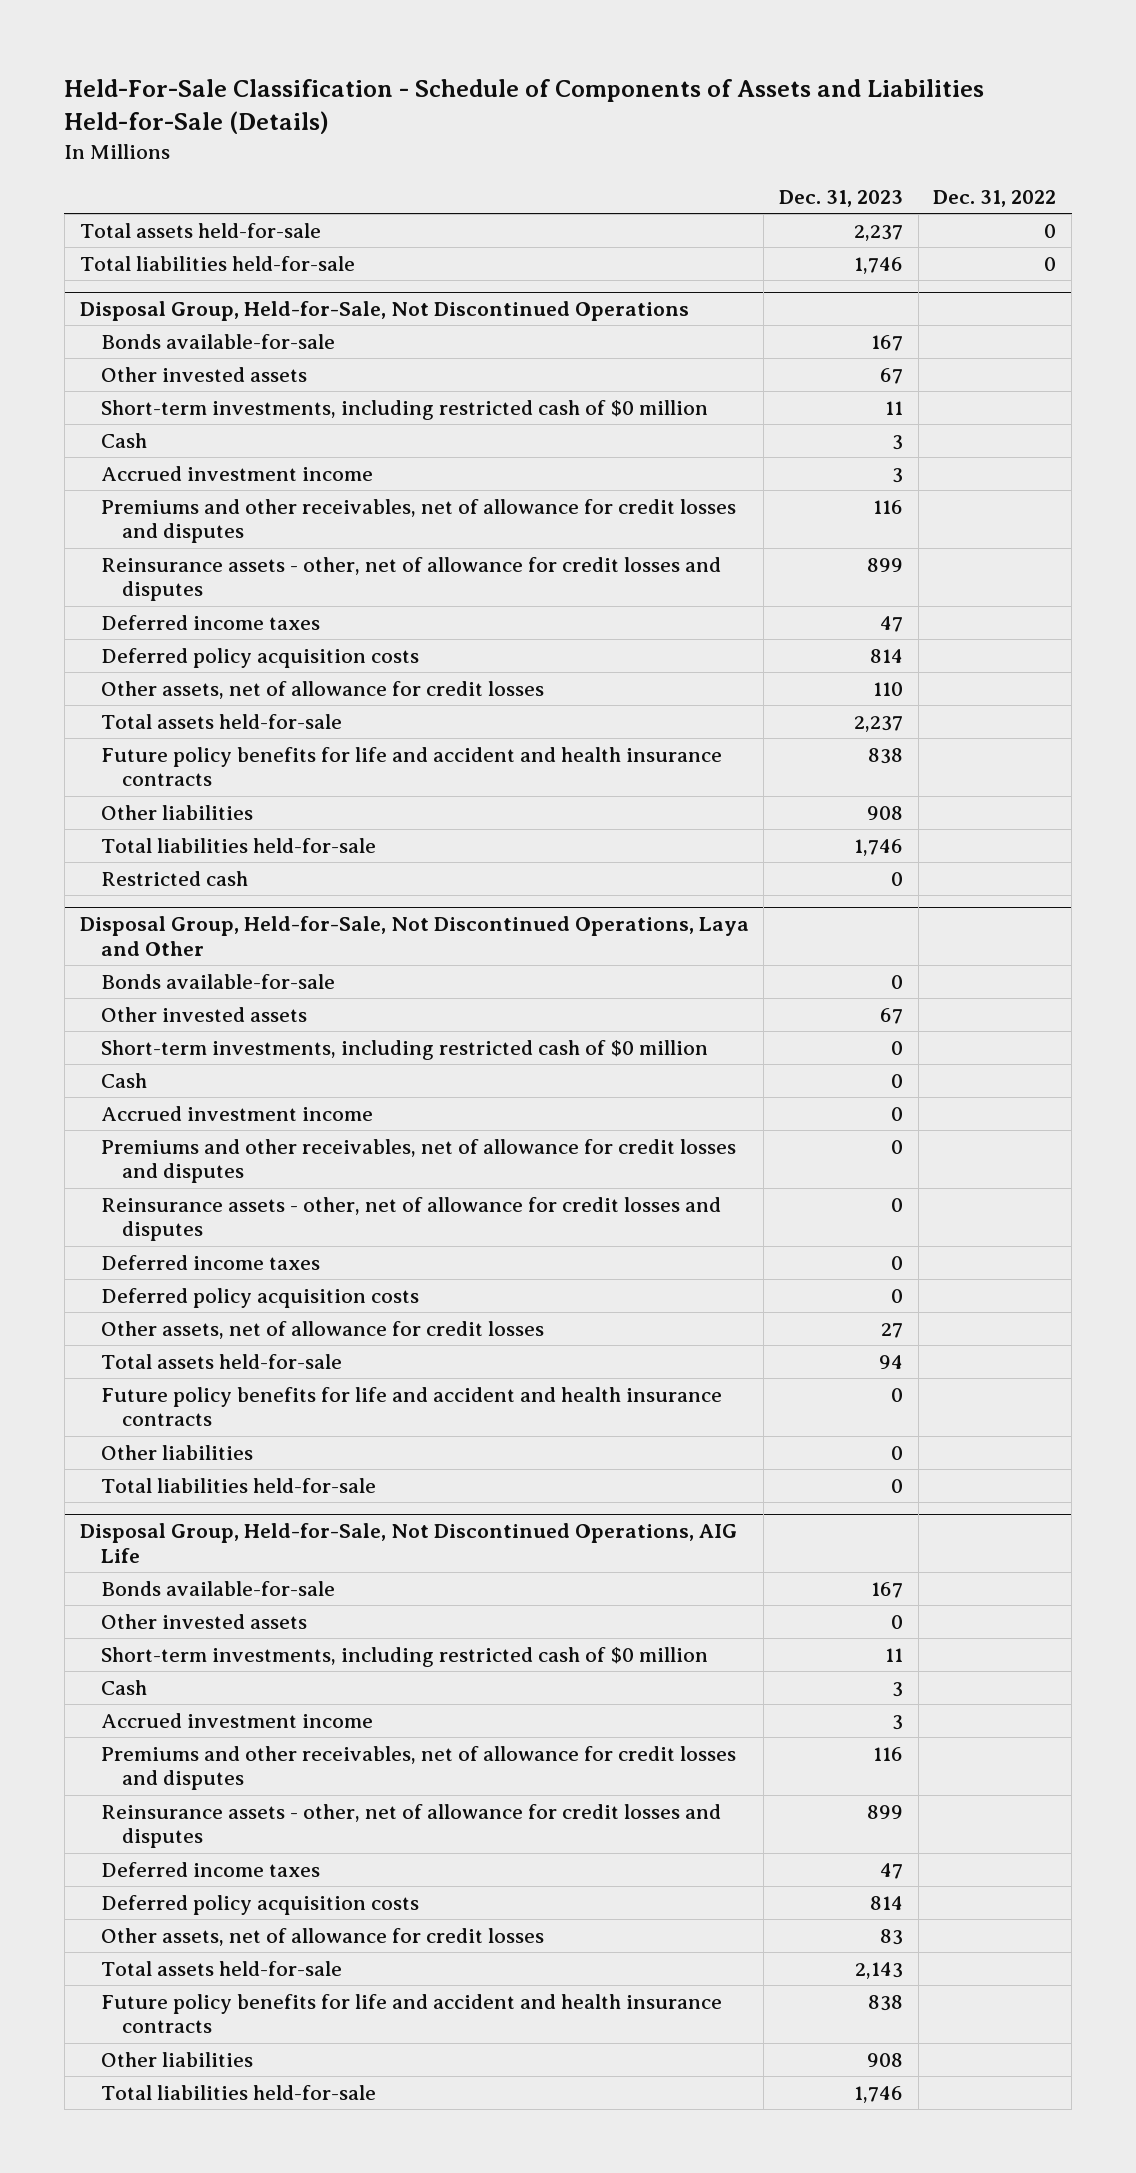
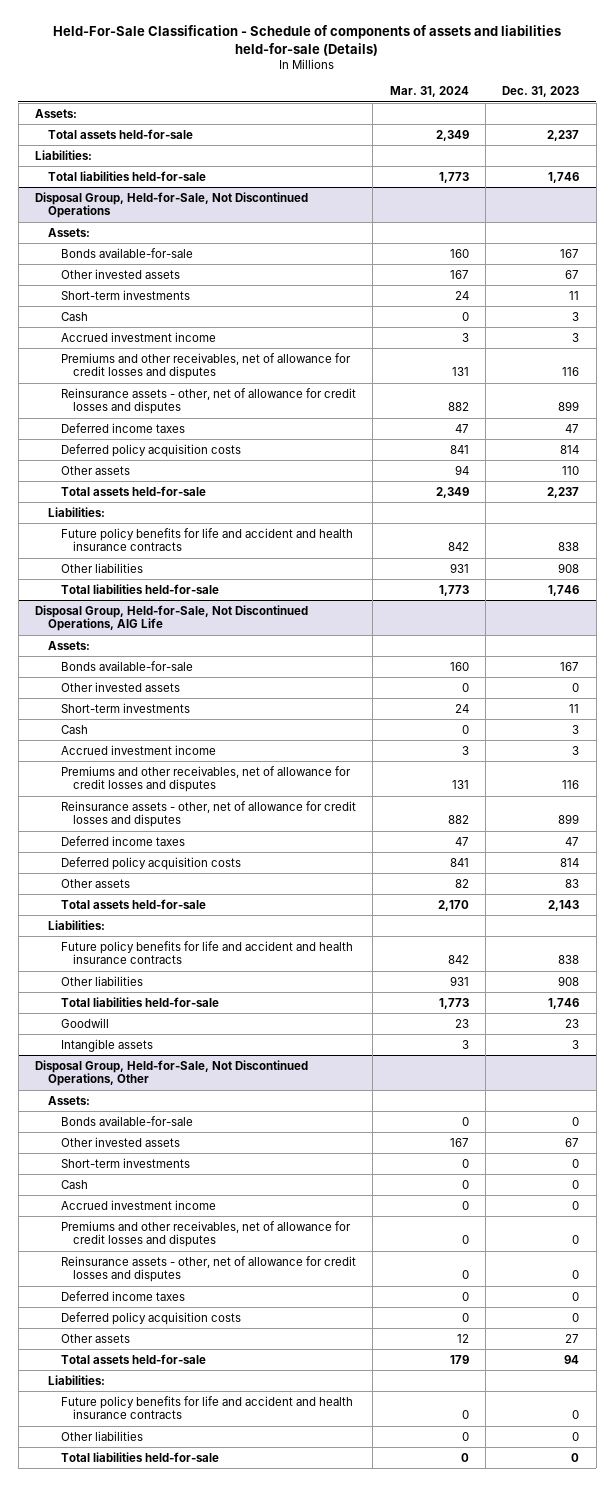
- Held-For-Sale Classification - Schedule of Components of Assets and Liabilities Held-for-Sale (Details)
+ Held-For-Sale Classification - Schedule of components of assets and liabilities held-for-sale (Details)
- | Dec. 31, 2023 | Dec. 31, 2022
+ | Mar. 31, 2024 | Dec. 31, 2023
+ Assets:
+ Liabilities:
@ Disposal Group, Held-for-Sale, Not Discontinued Operations
+ Assets:
- Short-term investments, including restricted cash of $0 million | 11 |
+ Short-term investments | 24 | 11
- Other assets, net of allowance for credit losses | 110 |
+ Other assets | 94 | 110
+ Liabilities:
- Restricted cash | 0 |
- Disposal Group, Held-for-Sale, Not Discontinued Operations, Laya and Other
- Bonds available-for-sale | 0 |
- Other invested assets | 67 |
- Short-term investments, including restricted cash of $0 million | 0 |
- Cash | 0 |
- Accrued investment income | 0 |
- Premiums and other receivables, net of allowance for credit losses and disputes | 0 |
- Reinsurance assets - other, net of allowance for credit losses and disputes | 0 |
- Deferred income taxes | 0 |
- Deferred policy acquisition costs | 0 |
- Other assets, net of allowance for credit losses | 27 |
- Total assets held-for-sale | 94 |
- Future policy benefits for life and accident and health insurance contracts | 0 |
- Other liabilities | 0 |
- Total liabilities held-for-sale | 0 |
@ Disposal Group, Held-for-Sale, Not Discontinued Operations, AIG Life
+ Assets:
- Short-term investments, including restricted cash of $0 million | 11 |
+ Short-term investments | 24 | 11
- Other assets, net of allowance for credit losses | 83 |
+ Other assets | 82 | 83
+ Liabilities:
+ Goodwill | 23 | 23
+ Intangible assets | 3 | 3
+ Disposal Group, Held-for-Sale, Not Discontinued Operations, Other
+ Assets:
+ Bonds available-for-sale | 0 | 0
+ Other invested assets | 167 | 67
+ Short-term investments | 0 | 0
+ Cash | 0 | 0
+ Accrued investment income | 0 | 0
+ Premiums and other receivables, net of allowance for credit losses and disputes | 0 | 0
+ Reinsurance assets - other, net of allowance for credit losses and disputes | 0 | 0
+ Deferred income taxes | 0 | 0
+ Deferred policy acquisition costs | 0 | 0
+ Other assets | 12 | 27
+ Total assets held-for-sale | 179 | 94
+ Liabilities:
+ Future policy benefits for life and accident and health insurance contracts | 0 | 0
+ Other liabilities | 0 | 0
+ Total liabilities held-for-sale | 0 | 0

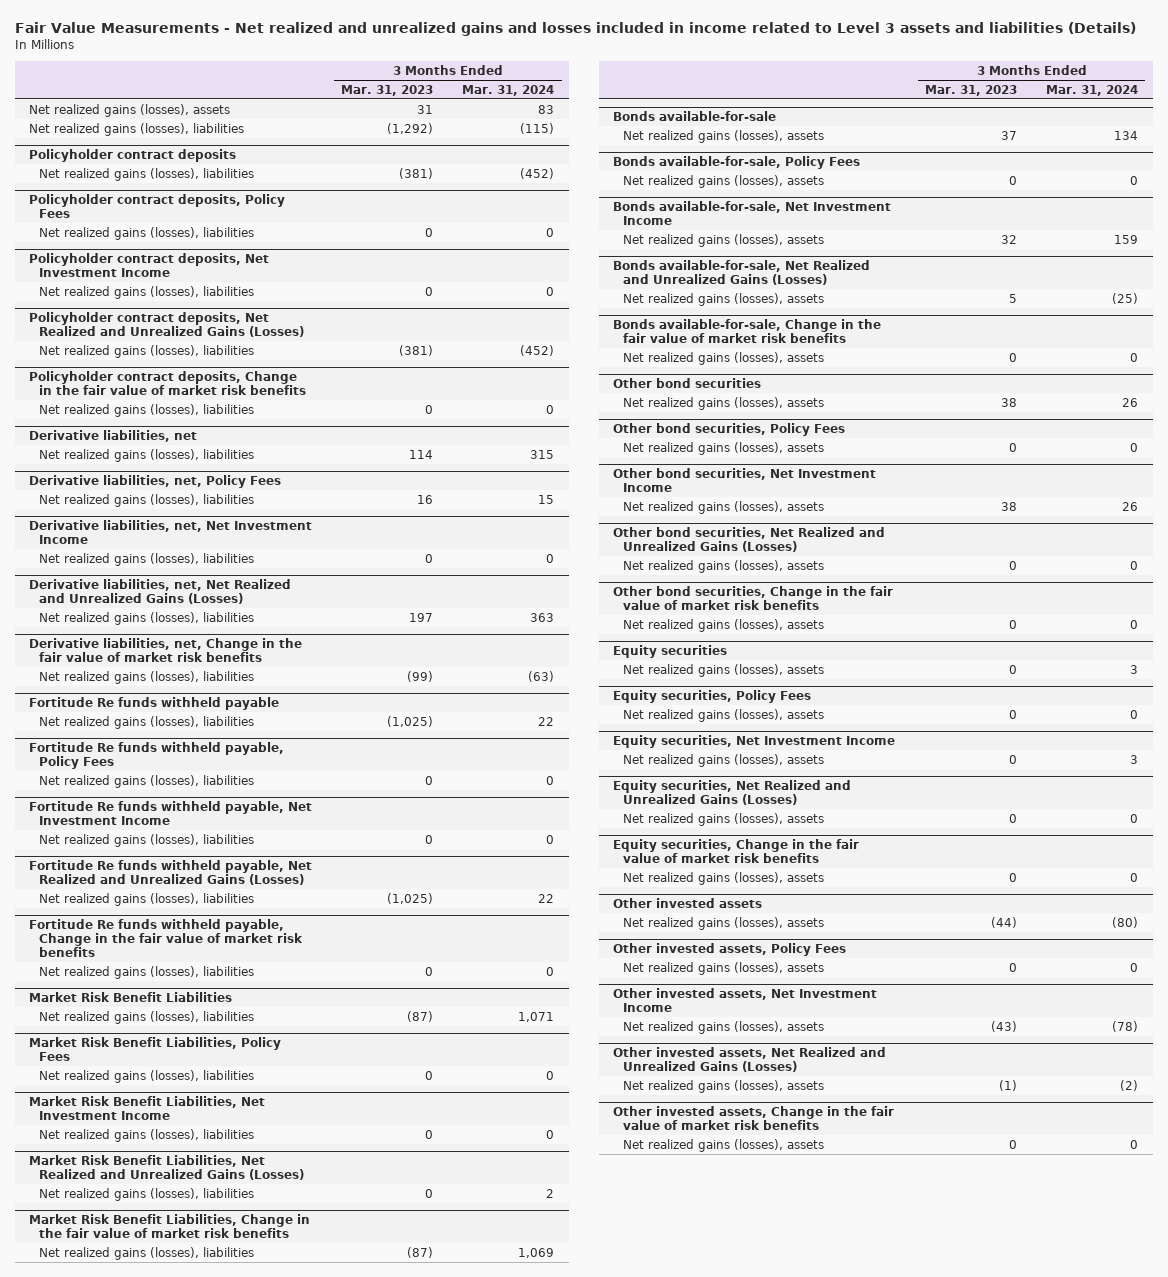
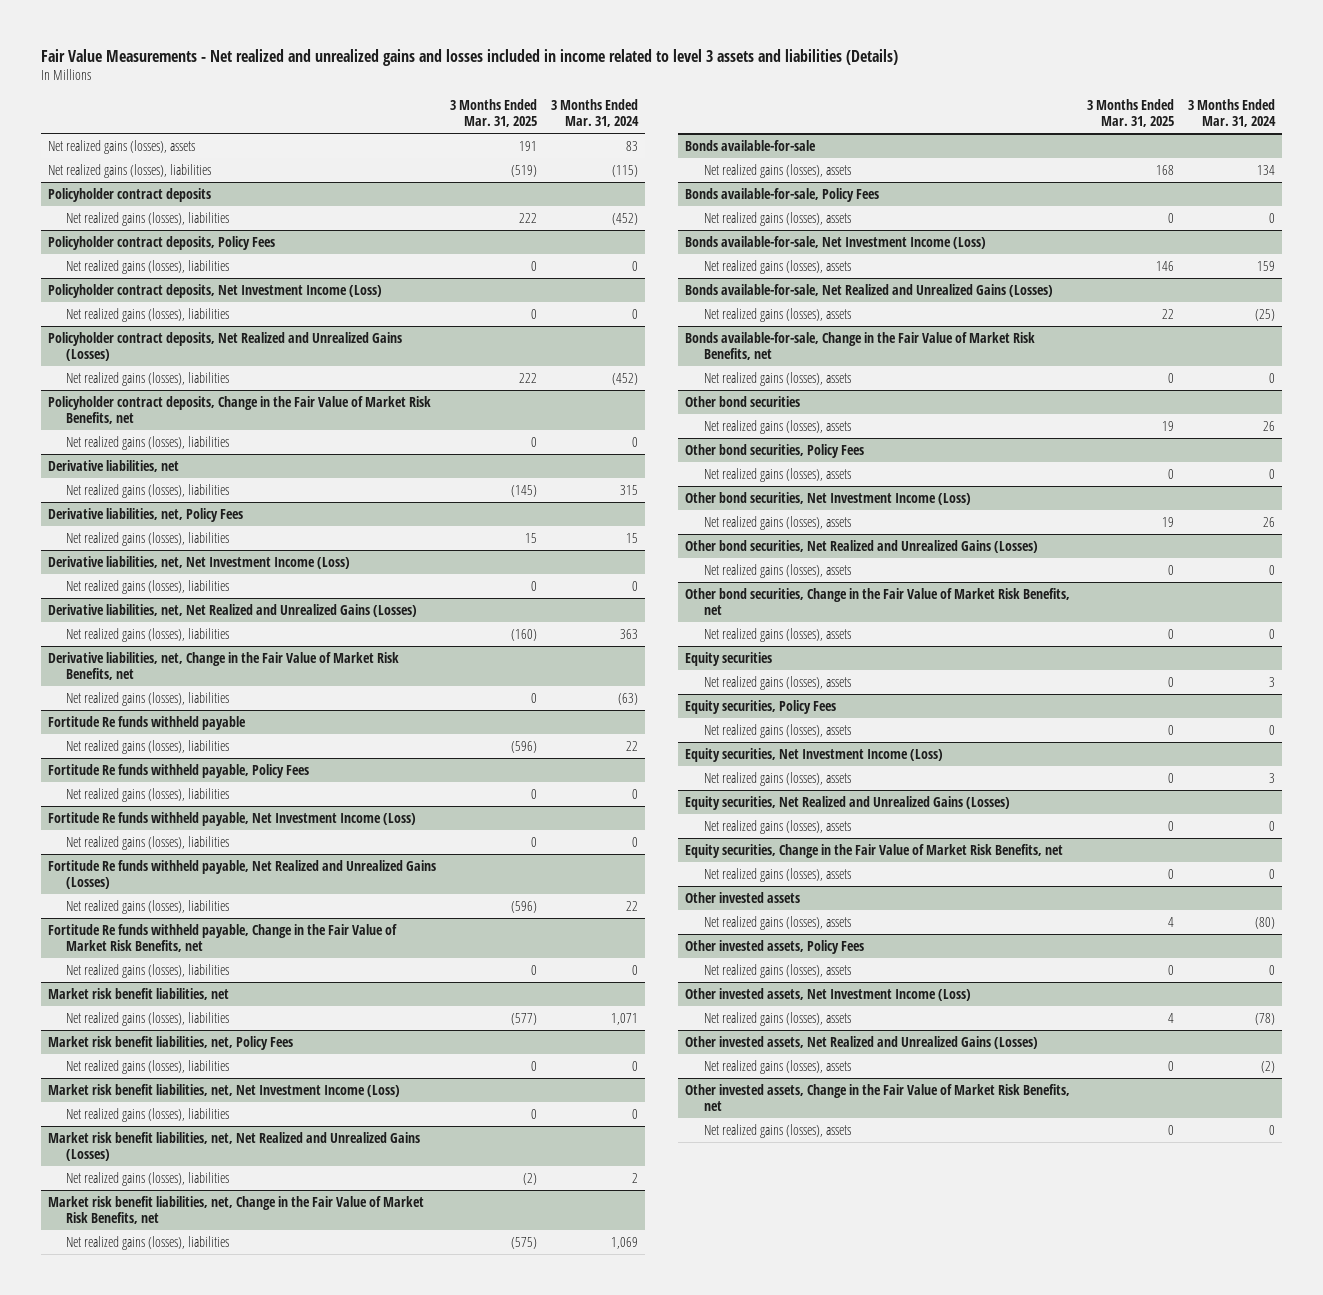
- Fair Value Measurements - Net realized and unrealized gains and losses included in income related to Level 3 assets and liabilities (Details)
+ Fair Value Measurements - Net realized and unrealized gains and losses included in income related to level 3 assets and liabilities (Details)
- | 3 Months Ended Mar. 31, 2023 | 3 Months Ended Mar. 31, 2024
+ | 3 Months Ended Mar. 31, 2025 | 3 Months Ended Mar. 31, 2024
- Policyholder contract deposits, Net Investment Income
+ Policyholder contract deposits, Net Investment Income (Loss)
- Policyholder contract deposits, Change in the fair value of market risk benefits
+ Policyholder contract deposits, Change in the Fair Value of Market Risk Benefits, net
- Derivative liabilities, net, Net Investment Income
+ Derivative liabilities, net, Net Investment Income (Loss)
- Derivative liabilities, net, Change in the fair value of market risk benefits
+ Derivative liabilities, net, Change in the Fair Value of Market Risk Benefits, net
- Fortitude Re funds withheld payable, Net Investment Income
+ Fortitude Re funds withheld payable, Net Investment Income (Loss)
- Fortitude Re funds withheld payable, Change in the fair value of market risk benefits
+ Fortitude Re funds withheld payable, Change in the Fair Value of Market Risk Benefits, net
- Market Risk Benefit Liabilities
+ Market risk benefit liabilities, net
- Market Risk Benefit Liabilities, Policy Fees
+ Market risk benefit liabilities, net, Policy Fees
- Market Risk Benefit Liabilities, Net Investment Income
+ Market risk benefit liabilities, net, Net Investment Income (Loss)
- Market Risk Benefit Liabilities, Net Realized and Unrealized Gains (Losses)
+ Market risk benefit liabilities, net, Net Realized and Unrealized Gains (Losses)
- Market Risk Benefit Liabilities, Change in the fair value of market risk benefits
+ Market risk benefit liabilities, net, Change in the Fair Value of Market Risk Benefits, net
- Bonds available-for-sale, Net Investment Income
+ Bonds available-for-sale, Net Investment Income (Loss)
- Bonds available-for-sale, Change in the fair value of market risk benefits
+ Bonds available-for-sale, Change in the Fair Value of Market Risk Benefits, net
- Other bond securities, Net Investment Income
+ Other bond securities, Net Investment Income (Loss)
- Other bond securities, Change in the fair value of market risk benefits
+ Other bond securities, Change in the Fair Value of Market Risk Benefits, net
- Equity securities, Net Investment Income
+ Equity securities, Net Investment Income (Loss)
- Equity securities, Change in the fair value of market risk benefits
+ Equity securities, Change in the Fair Value of Market Risk Benefits, net
- Other invested assets, Net Investment Income
+ Other invested assets, Net Investment Income (Loss)
- Other invested assets, Change in the fair value of market risk benefits
+ Other invested assets, Change in the Fair Value of Market Risk Benefits, net

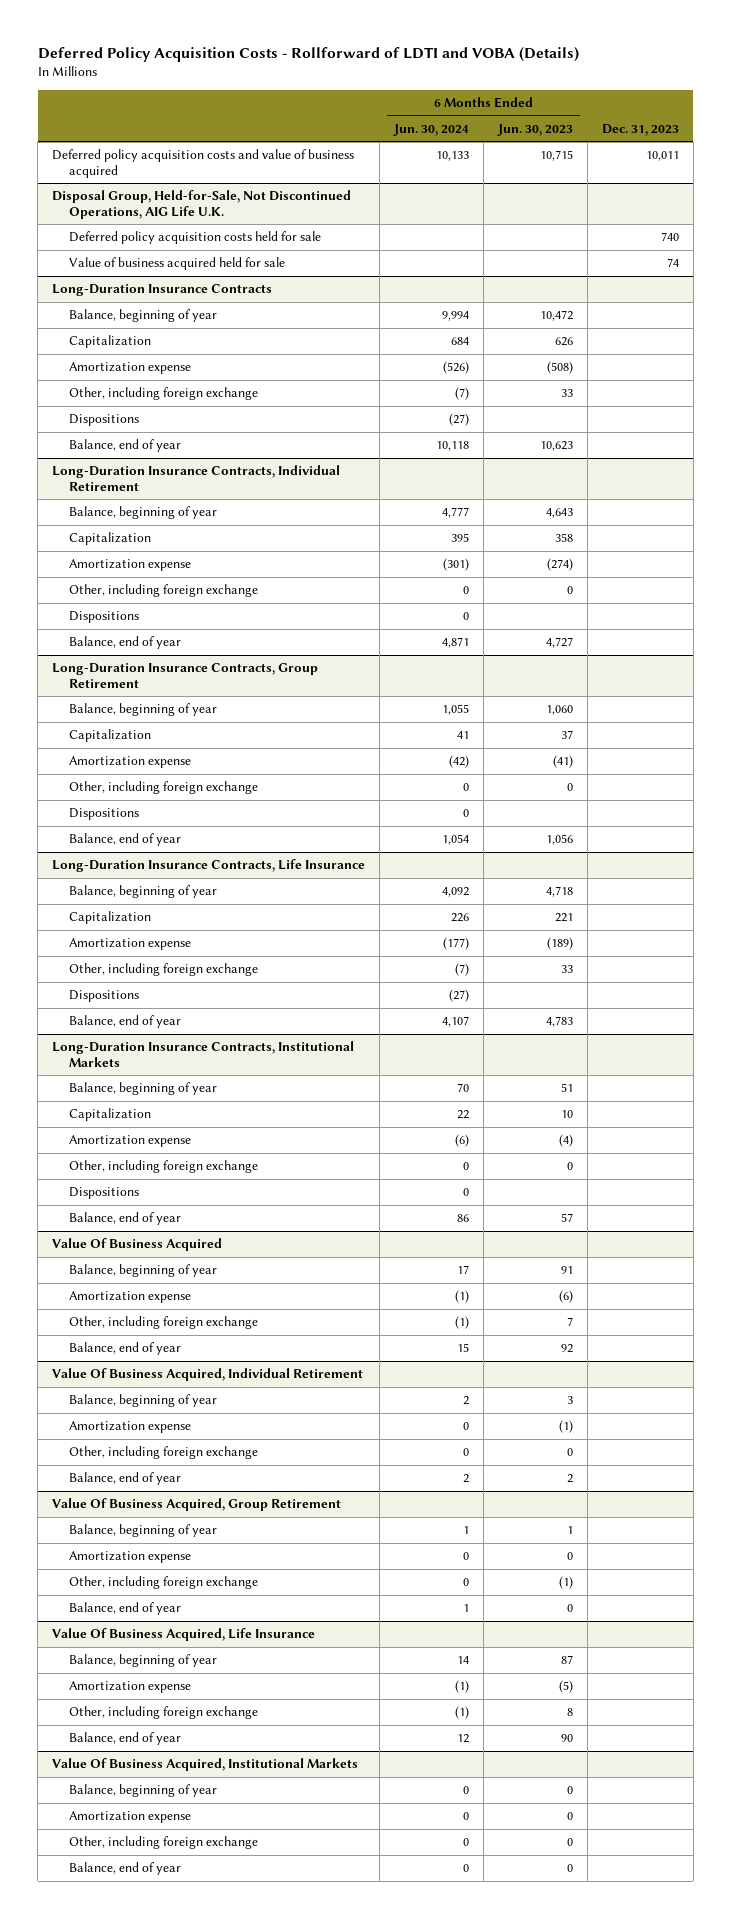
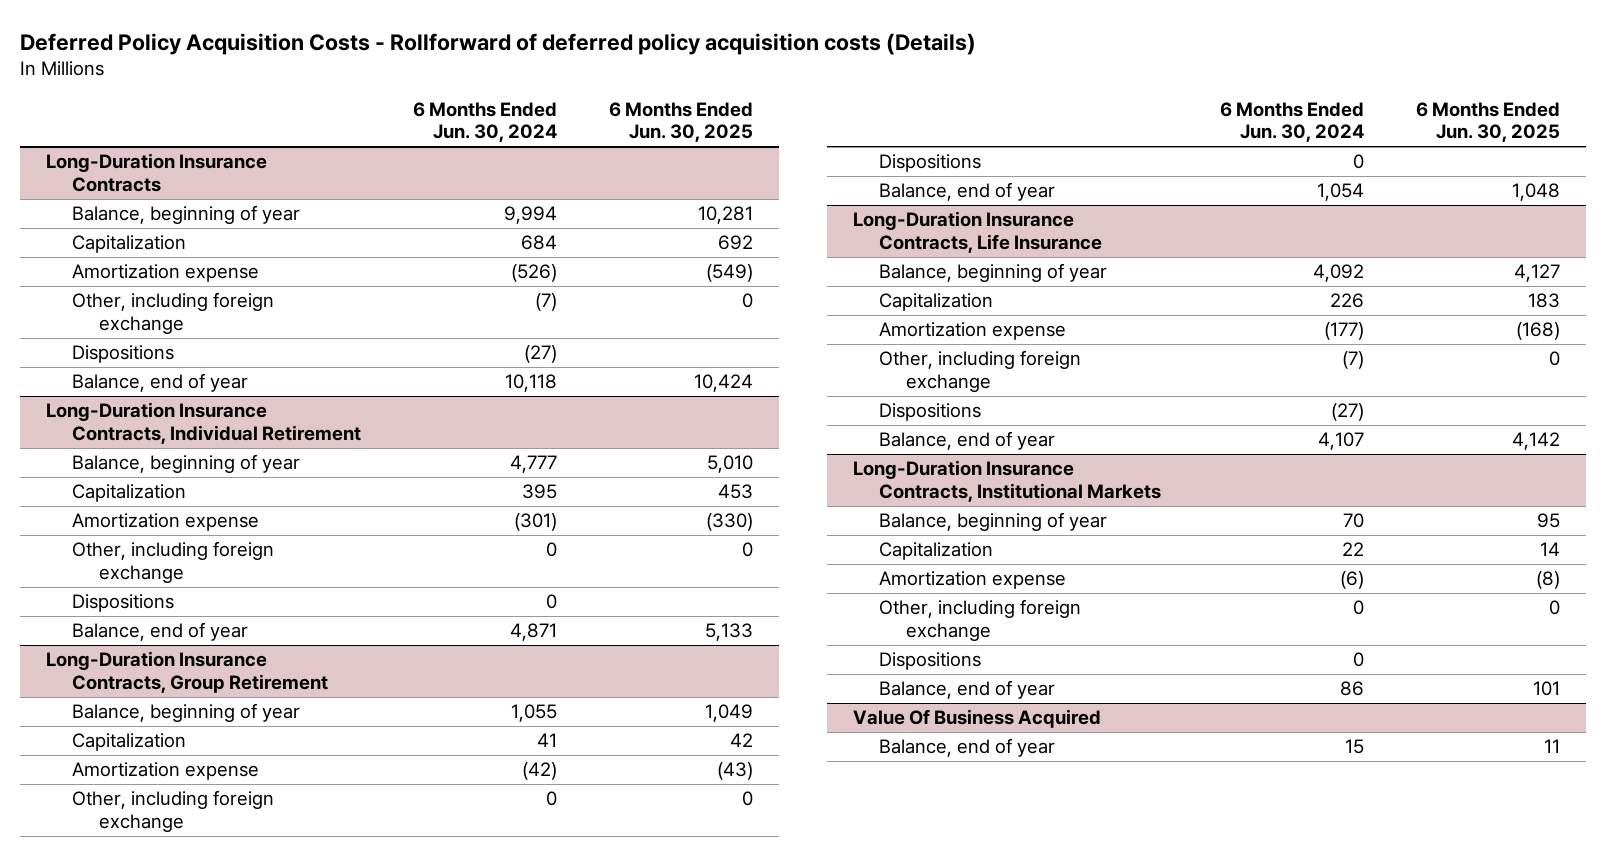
- Deferred Policy Acquisition Costs - Rollforward of LDTI and VOBA (Details)
+ Deferred Policy Acquisition Costs - Rollforward of deferred policy acquisition costs (Details)
- | 6 Months Ended Jun. 30, 2024 | 6 Months Ended Jun. 30, 2023 | Dec. 31, 2023
+ | 6 Months Ended Jun. 30, 2024 | 6 Months Ended Jun. 30, 2025
- Deferred policy acquisition costs and value of business acquired | 10,133 | 10,715 | 10,011
- Disposal Group, Held-for-Sale, Not Discontinued Operations, AIG Life U.K.
- Deferred policy acquisition costs held for sale | | | 740
- Value of business acquired held for sale | | | 74
@ Value Of Business Acquired
- Balance, beginning of year | 17 | 91 |
- Amortization expense | (1) | (6) |
- Other, including foreign exchange | (1) | 7 |
- Value Of Business Acquired, Individual Retirement
- Balance, beginning of year | 2 | 3 |
- Amortization expense | 0 | (1) |
- Other, including foreign exchange | 0 | 0 |
- Balance, end of year | 2 | 2 |
- Value Of Business Acquired, Group Retirement
- Balance, beginning of year | 1 | 1 |
- Amortization expense | 0 | 0 |
- Other, including foreign exchange | 0 | (1) |
- Balance, end of year | 1 | 0 |
- Value Of Business Acquired, Life Insurance
- Balance, beginning of year | 14 | 87 |
- Amortization expense | (1) | (5) |
- Other, including foreign exchange | (1) | 8 |
- Balance, end of year | 12 | 90 |
- Value Of Business Acquired, Institutional Markets
- Balance, beginning of year | 0 | 0 |
- Amortization expense | 0 | 0 |
- Other, including foreign exchange | 0 | 0 |
- Balance, end of year | 0 | 0 |

